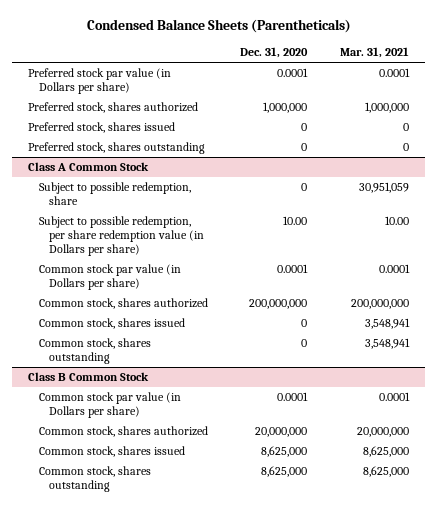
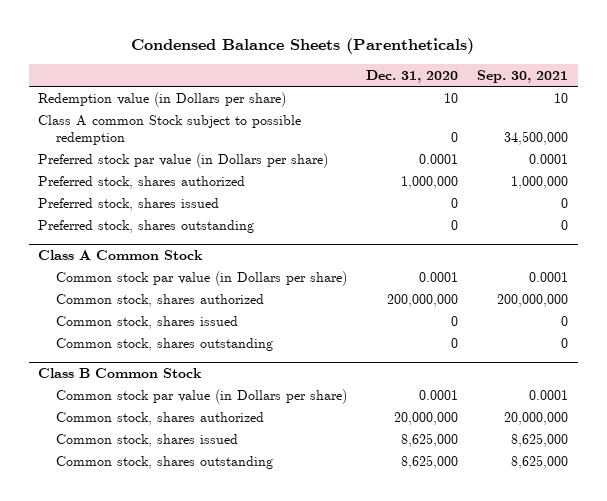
- | Dec. 31, 2020 | Mar. 31, 2021
+ | Dec. 31, 2020 | Sep. 30, 2021
+ Redemption value (in Dollars per share) | 10 | 10
+ Class A common Stock subject to possible redemption | 0 | 34,500,000
@ Class A Common Stock
- Subject to possible redemption, share | 0 | 30,951,059
- Subject to possible redemption, per share redemption value (in Dollars per share) | 10.00 | 10.00

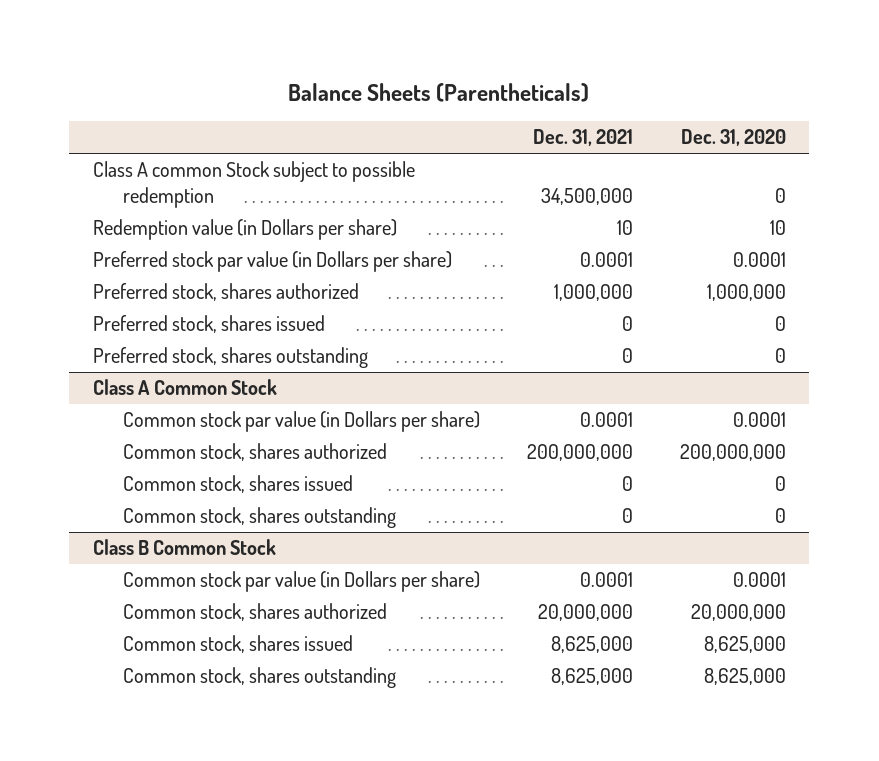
- Condensed Balance Sheets (Parentheticals)
+ Balance Sheets (Parentheticals)
- | Dec. 31, 2020 | Sep. 30, 2021
+ | Dec. 31, 2021 | Dec. 31, 2020
moved down: Redemption value (in Dollars per share) | 10 | 10

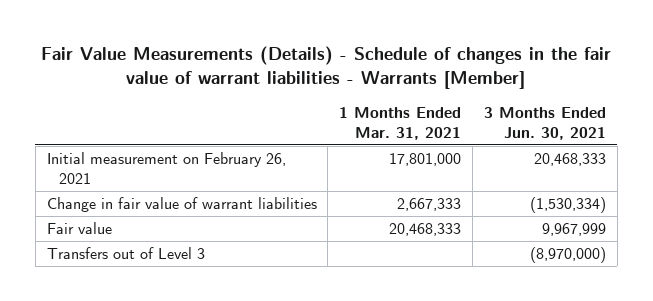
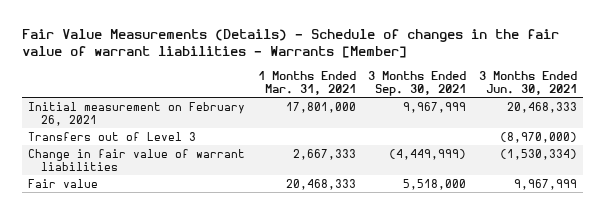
- | 1 Months Ended Mar. 31, 2021 | 3 Months Ended Jun. 30, 2021
+ | 1 Months Ended Mar. 31, 2021 | 3 Months Ended Sep. 30, 2021 | 3 Months Ended Jun. 30, 2021
moved up: Transfers out of Level 3 | | | (8,970,000)

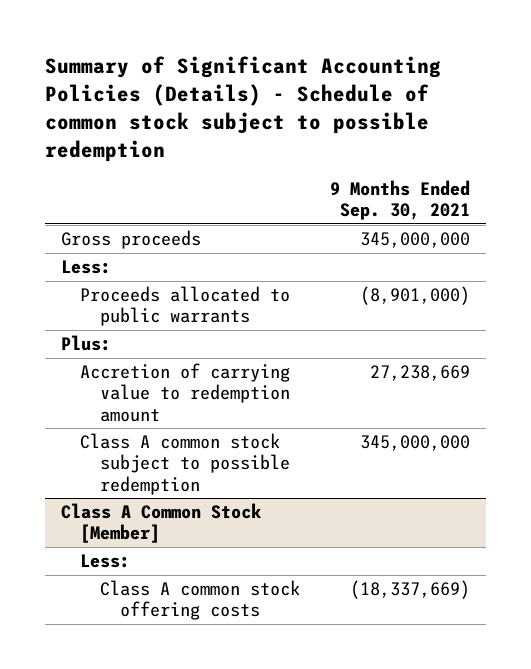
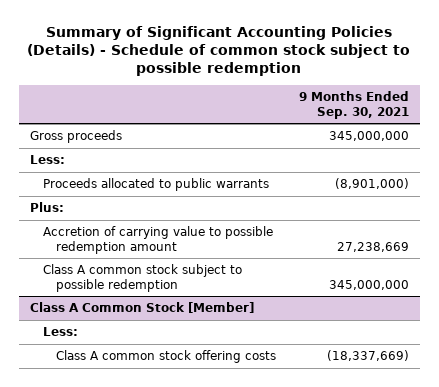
- Accretion of carrying value to redemption amount | 27,238,669
+ Accretion of carrying value to possible redemption amount | 27,238,669

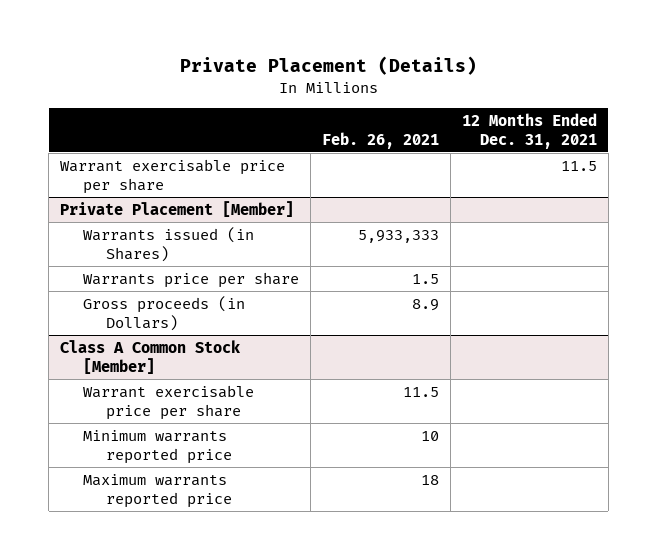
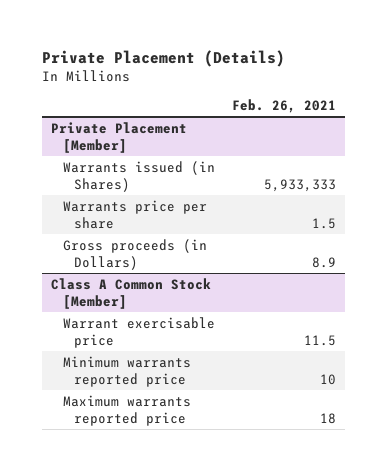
- | Feb. 26, 2021 | 12 Months Ended Dec. 31, 2021
+ | Feb. 26, 2021
- Warrant exercisable price per share | | 11.5
@ Class A Common Stock [Member]
- Warrant exercisable price per share | 11.5 |
+ Warrant exercisable price | 11.5

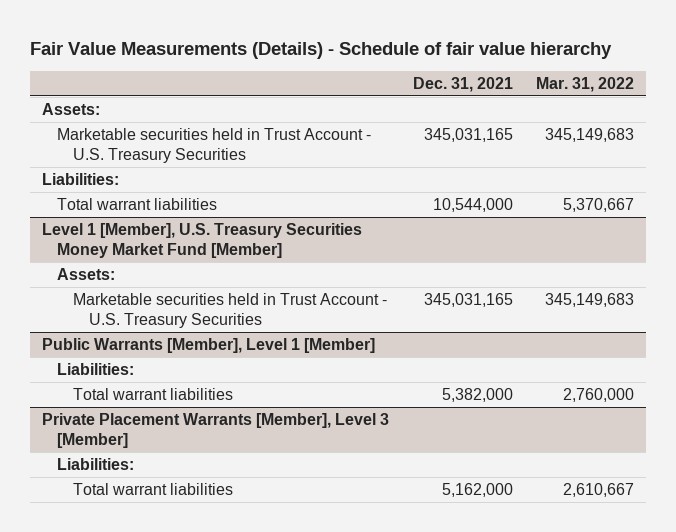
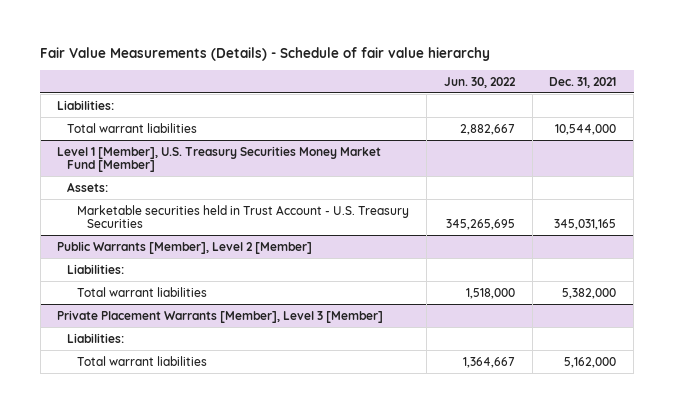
- | Dec. 31, 2021 | Mar. 31, 2022
+ | Jun. 30, 2022 | Dec. 31, 2021
- Assets:
- Marketable securities held in Trust Account - U.S. Treasury Securities | 345,031,165 | 345,149,683
- Public Warrants [Member], Level 1 [Member]
+ Public Warrants [Member], Level 2 [Member]

